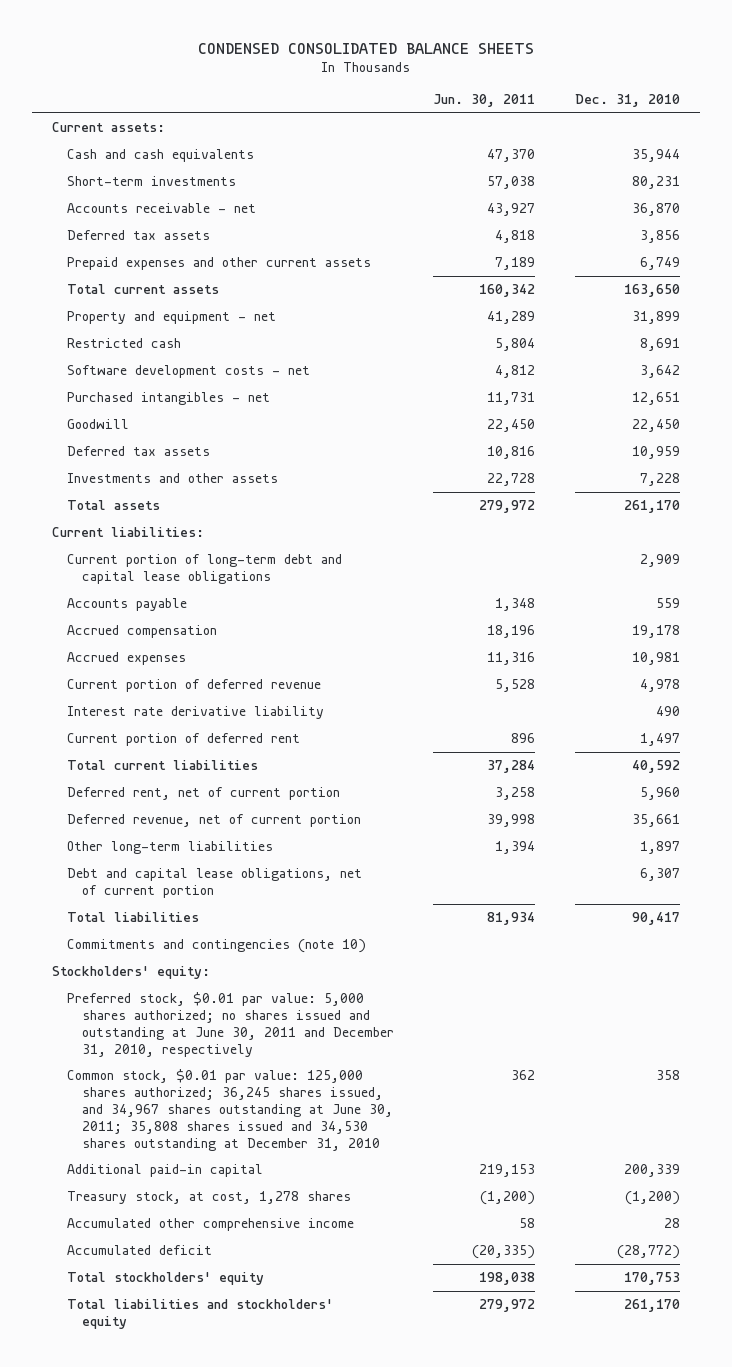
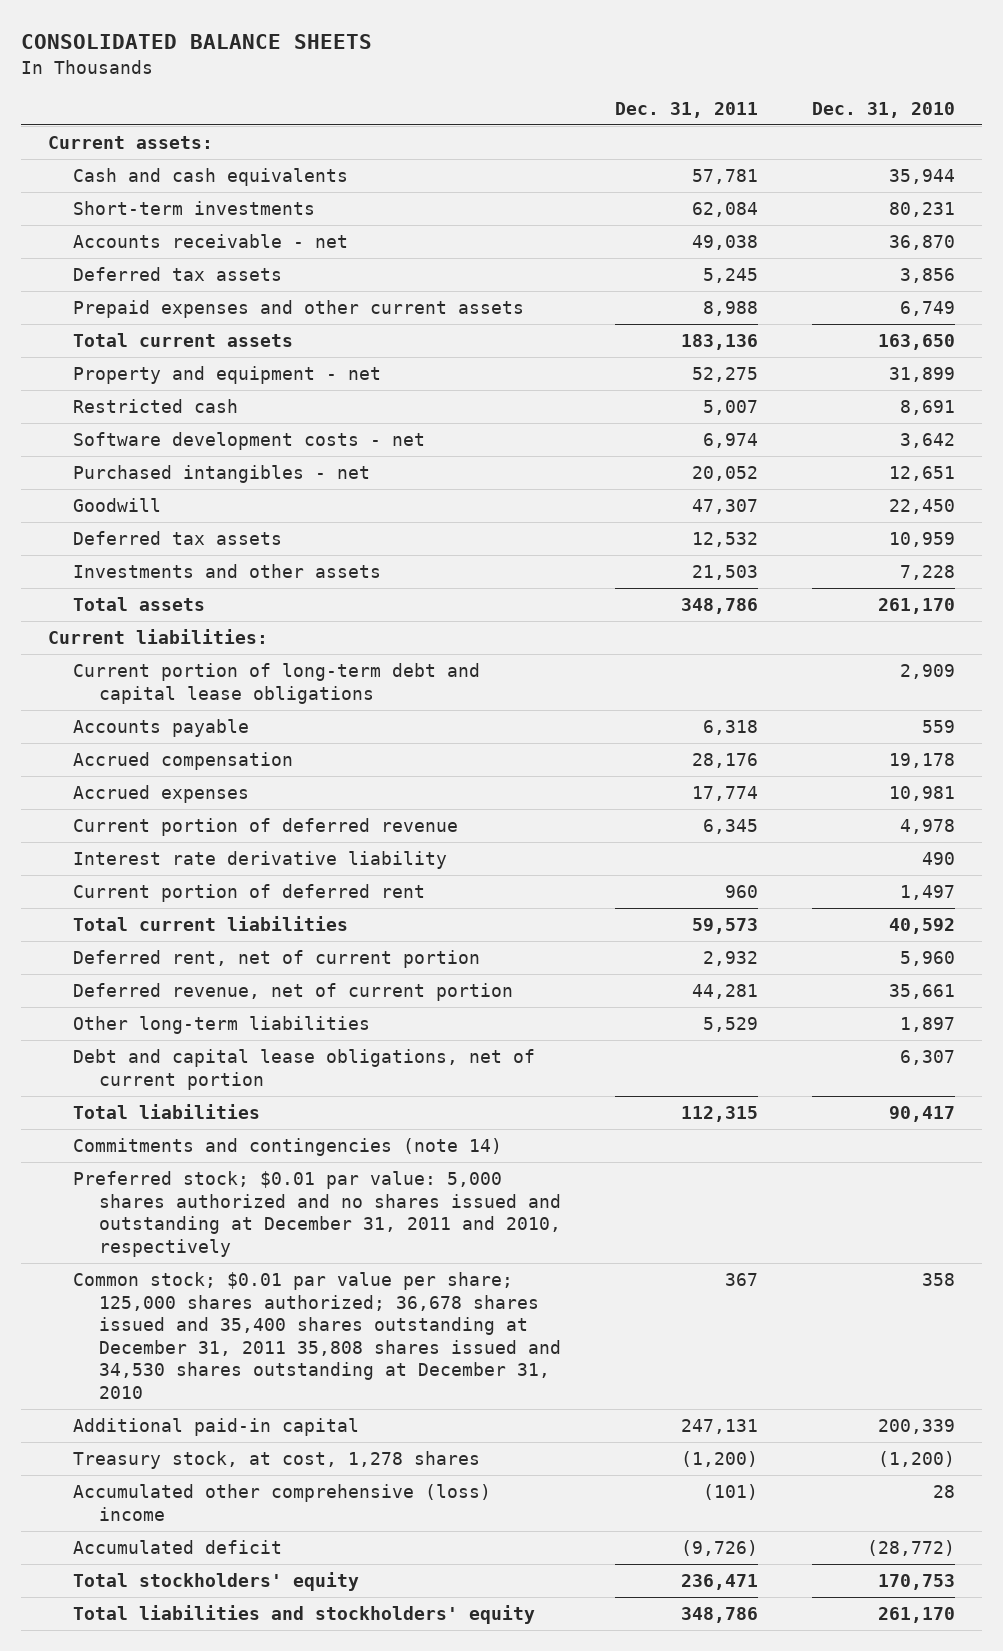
- CONDENSED CONSOLIDATED BALANCE SHEETS
+ CONSOLIDATED BALANCE SHEETS
- | Jun. 30, 2011 | Dec. 31, 2010
+ | Dec. 31, 2011 | Dec. 31, 2010
- Commitments and contingencies (note 10)
- Stockholders' equity:
- Preferred stock, $0.01 par value: 5,000 shares authorized; no shares issued and outstanding at June 30, 2011 and December 31, 2010, respectively
- Common stock, $0.01 par value: 125,000 shares authorized; 36,245 shares issued, and 34,967 shares outstanding at June 30, 2011; 35,808 shares issued and 34,530 shares outstanding at December 31, 2010 | 362 | 358
+ Commitments and contingencies (note 14)
+ Preferred stock; $0.01 par value: 5,000 shares authorized and no shares issued and outstanding at December 31, 2011 and 2010, respectively
+ Common stock; $0.01 par value per share; 125,000 shares authorized; 36,678 shares issued and 35,400 shares outstanding at December 31, 2011 35,808 shares issued and 34,530 shares outstanding at December 31, 2010 | 367 | 358
- Accumulated other comprehensive income | 58 | 28
+ Accumulated other comprehensive (loss) income | (101) | 28

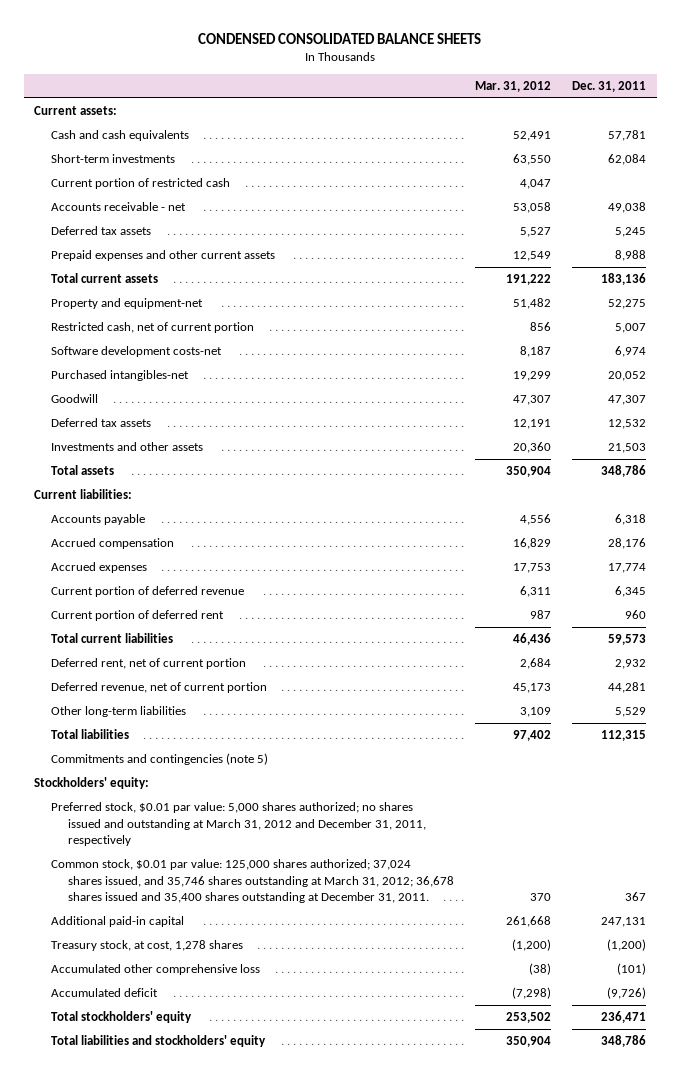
- CONSOLIDATED BALANCE SHEETS
+ CONDENSED CONSOLIDATED BALANCE SHEETS
- | Dec. 31, 2011 | Dec. 31, 2010
+ | Mar. 31, 2012 | Dec. 31, 2011
+ Current portion of restricted cash | 4,047 |
- Property and equipment - net | 52,275 | 31,899
- Restricted cash | 5,007 | 8,691
- Software development costs - net | 6,974 | 3,642
- Purchased intangibles - net | 20,052 | 12,651
+ Property and equipment-net | 51,482 | 52,275
+ Restricted cash, net of current portion | 856 | 5,007
+ Software development costs-net | 8,187 | 6,974
+ Purchased intangibles-net | 19,299 | 20,052
- Current portion of long-term debt and capital lease obligations | | 2,909
- Interest rate derivative liability | | 490
- Debt and capital lease obligations, net of current portion | | 6,307
- Commitments and contingencies (note 14)
- Preferred stock; $0.01 par value: 5,000 shares authorized and no shares issued and outstanding at December 31, 2011 and 2010, respectively
- Common stock; $0.01 par value per share; 125,000 shares authorized; 36,678 shares issued and 35,400 shares outstanding at December 31, 2011 35,808 shares issued and 34,530 shares outstanding at December 31, 2010 | 367 | 358
+ Commitments and contingencies (note 5)
+ Stockholders' equity:
+ Preferred stock, $0.01 par value: 5,000 shares authorized; no shares issued and outstanding at March 31, 2012 and December 31, 2011, respectively
+ Common stock, $0.01 par value: 125,000 shares authorized; 37,024 shares issued, and 35,746 shares outstanding at March 31, 2012; 36,678 shares issued and 35,400 shares outstanding at December 31, 2011. | 370 | 367
- Accumulated other comprehensive (loss) income | (101) | 28
+ Accumulated other comprehensive loss | (38) | (101)

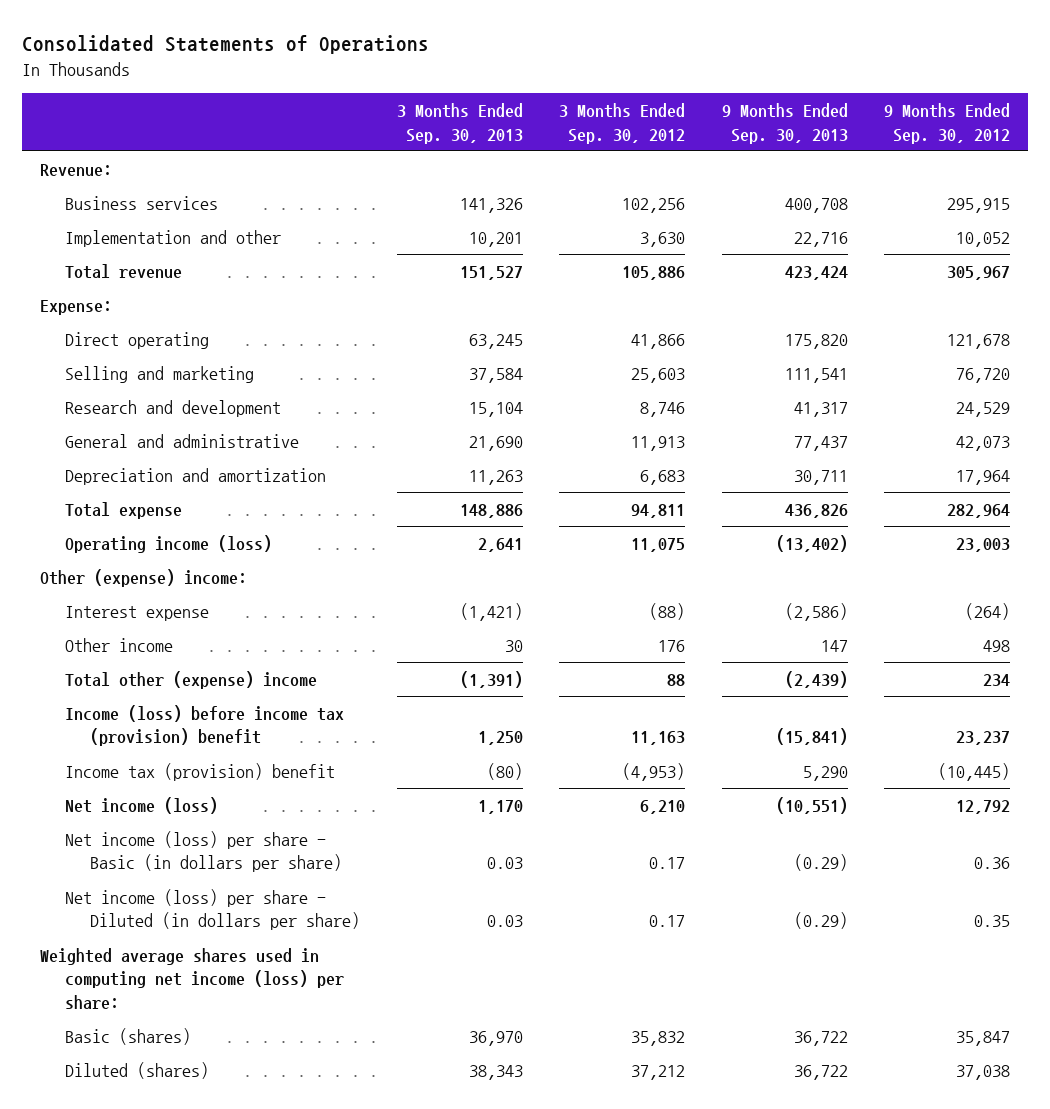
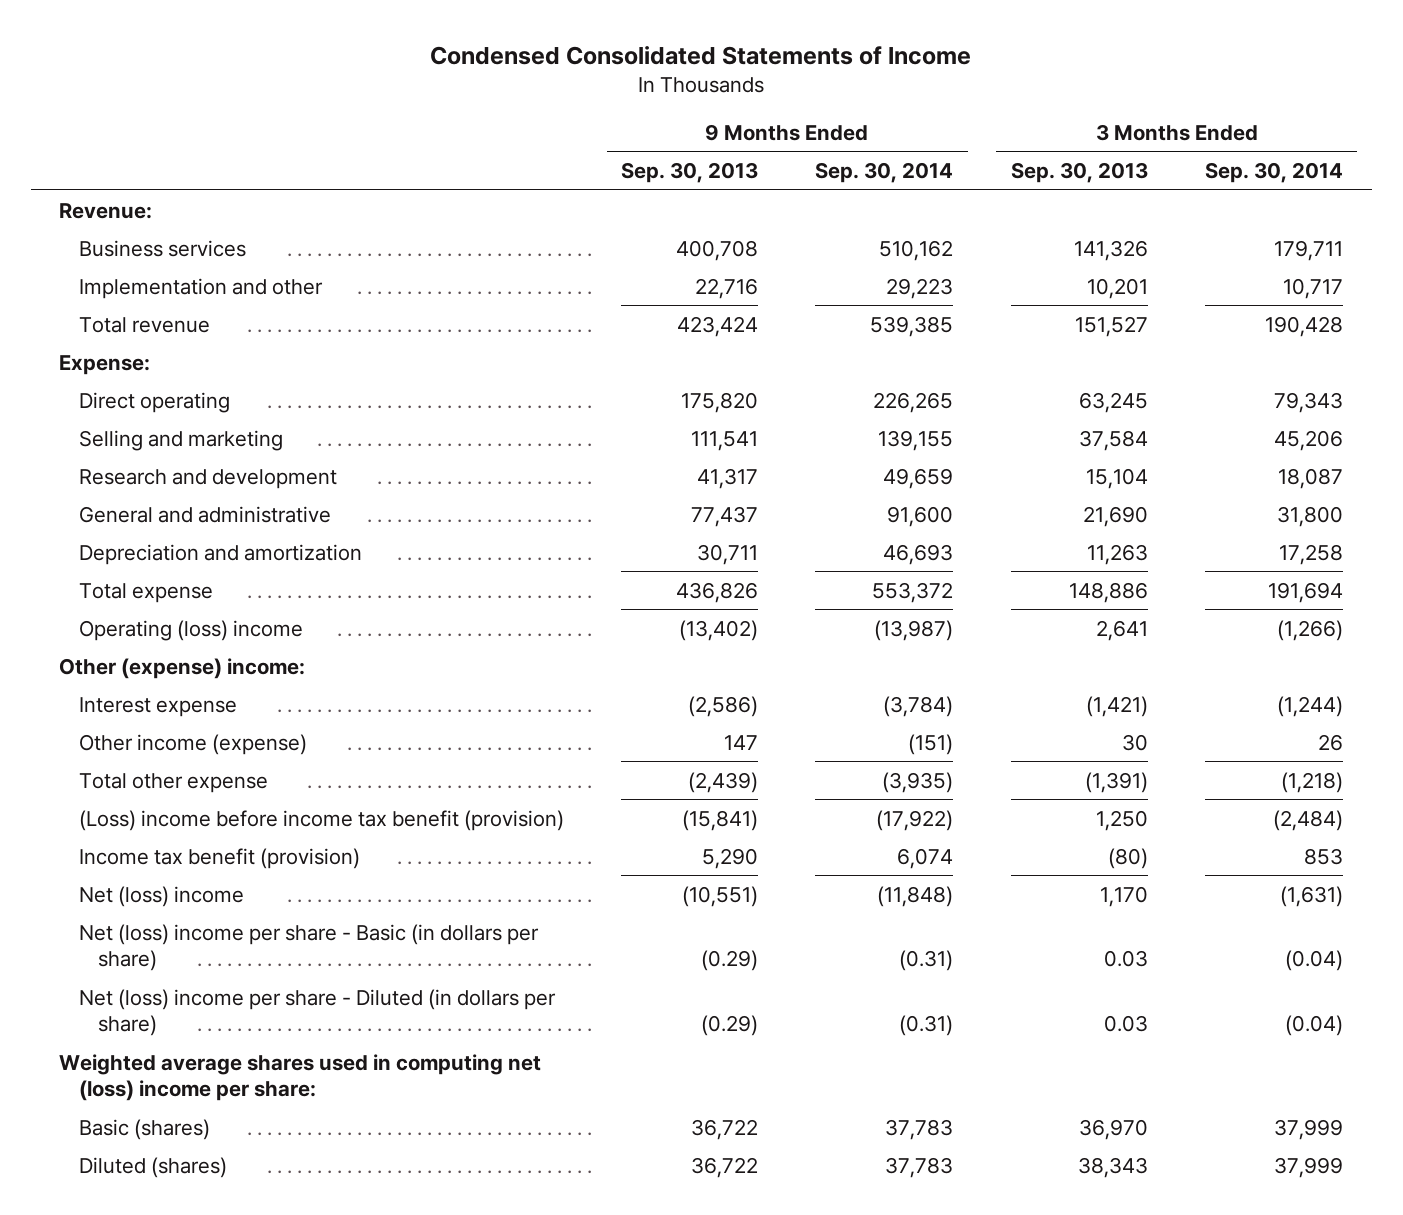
- Consolidated Statements of Operations
+ Condensed Consolidated Statements of Income
- | 3 Months Ended Sep. 30, 2013 | 3 Months Ended Sep. 30, 2012 | 9 Months Ended Sep. 30, 2013 | 9 Months Ended Sep. 30, 2012
+ | 9 Months Ended Sep. 30, 2013 | 9 Months Ended Sep. 30, 2014 | 3 Months Ended Sep. 30, 2013 | 3 Months Ended Sep. 30, 2014
- Operating income (loss) | 2,641 | 11,075 | (13,402) | 23,003
+ Operating (loss) income | (13,402) | (13,987) | 2,641 | (1,266)
- Other income | 30 | 176 | 147 | 498
- Total other (expense) income | (1,391) | 88 | (2,439) | 234
- Income (loss) before income tax (provision) benefit | 1,250 | 11,163 | (15,841) | 23,237
- Income tax (provision) benefit | (80) | (4,953) | 5,290 | (10,445)
- Net income (loss) | 1,170 | 6,210 | (10,551) | 12,792
- Net income (loss) per share - Basic (in dollars per share) | 0.03 | 0.17 | (0.29) | 0.36
- Net income (loss) per share - Diluted (in dollars per share) | 0.03 | 0.17 | (0.29) | 0.35
- Weighted average shares used in computing net income (loss) per share:
+ Other income (expense) | 147 | (151) | 30 | 26
+ Total other expense | (2,439) | (3,935) | (1,391) | (1,218)
+ (Loss) income before income tax benefit (provision) | (15,841) | (17,922) | 1,250 | (2,484)
+ Income tax benefit (provision) | 5,290 | 6,074 | (80) | 853
+ Net (loss) income | (10,551) | (11,848) | 1,170 | (1,631)
+ Net (loss) income per share - Basic (in dollars per share) | (0.29) | (0.31) | 0.03 | (0.04)
+ Net (loss) income per share - Diluted (in dollars per share) | (0.29) | (0.31) | 0.03 | (0.04)
+ Weighted average shares used in computing net (loss) income per share:

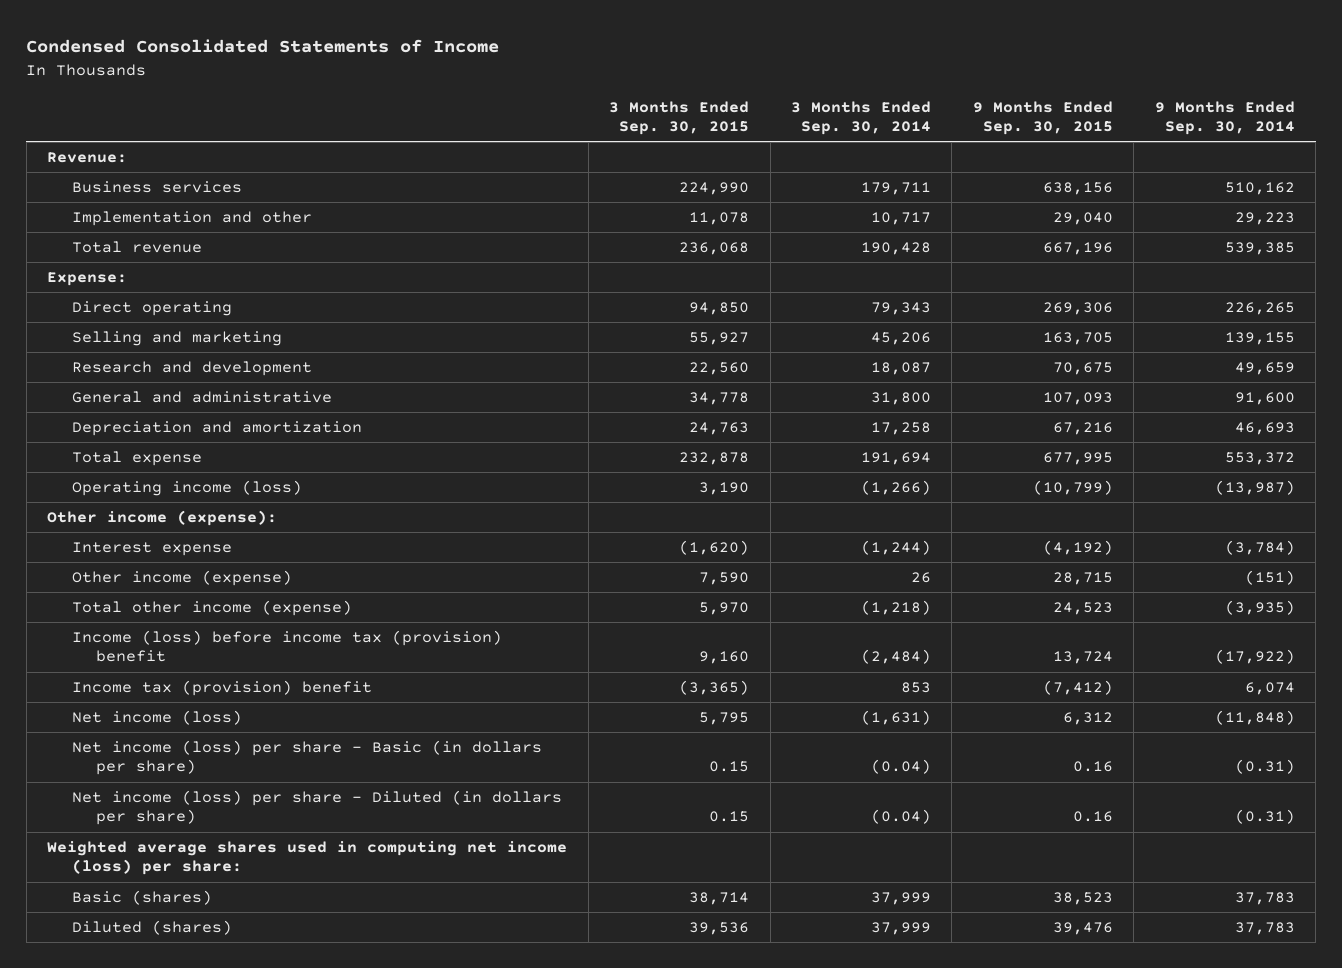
- | 9 Months Ended Sep. 30, 2013 | 9 Months Ended Sep. 30, 2014 | 3 Months Ended Sep. 30, 2013 | 3 Months Ended Sep. 30, 2014
+ | 3 Months Ended Sep. 30, 2015 | 3 Months Ended Sep. 30, 2014 | 9 Months Ended Sep. 30, 2015 | 9 Months Ended Sep. 30, 2014
- Operating (loss) income | (13,402) | (13,987) | 2,641 | (1,266)
- Other (expense) income:
+ Operating income (loss) | 3,190 | (1,266) | (10,799) | (13,987)
+ Other income (expense):
- Total other expense | (2,439) | (3,935) | (1,391) | (1,218)
- (Loss) income before income tax benefit (provision) | (15,841) | (17,922) | 1,250 | (2,484)
- Income tax benefit (provision) | 5,290 | 6,074 | (80) | 853
- Net (loss) income | (10,551) | (11,848) | 1,170 | (1,631)
- Net (loss) income per share - Basic (in dollars per share) | (0.29) | (0.31) | 0.03 | (0.04)
- Net (loss) income per share - Diluted (in dollars per share) | (0.29) | (0.31) | 0.03 | (0.04)
- Weighted average shares used in computing net (loss) income per share:
+ Total other income (expense) | 5,970 | (1,218) | 24,523 | (3,935)
+ Income (loss) before income tax (provision) benefit | 9,160 | (2,484) | 13,724 | (17,922)
+ Income tax (provision) benefit | (3,365) | 853 | (7,412) | 6,074
+ Net income (loss) | 5,795 | (1,631) | 6,312 | (11,848)
+ Net income (loss) per share - Basic (in dollars per share) | 0.15 | (0.04) | 0.16 | (0.31)
+ Net income (loss) per share - Diluted (in dollars per share) | 0.15 | (0.04) | 0.16 | (0.31)
+ Weighted average shares used in computing net income (loss) per share:

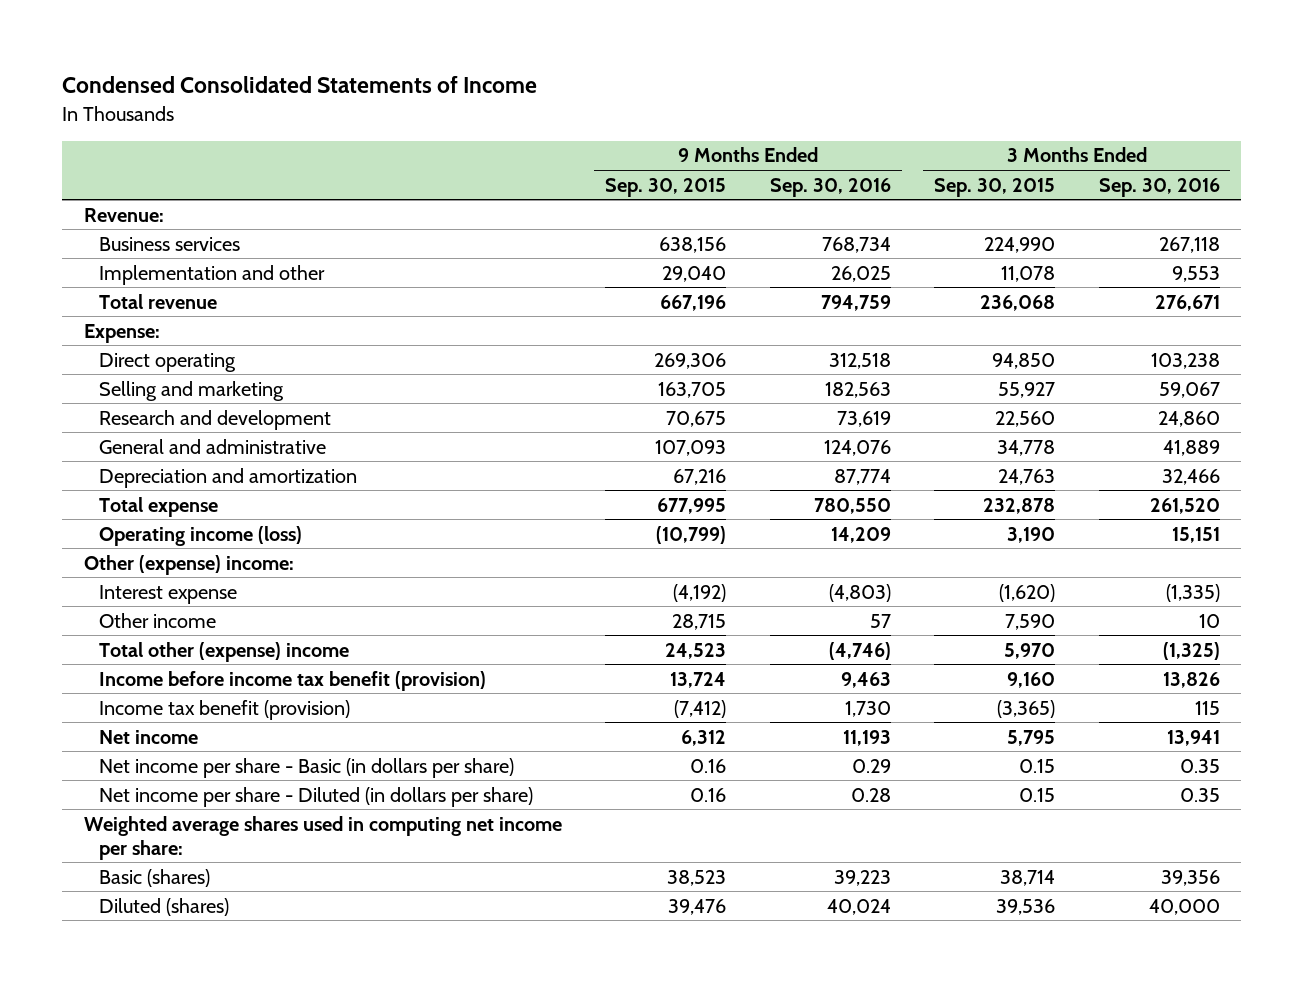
- | 3 Months Ended Sep. 30, 2015 | 3 Months Ended Sep. 30, 2014 | 9 Months Ended Sep. 30, 2015 | 9 Months Ended Sep. 30, 2014
+ | 9 Months Ended Sep. 30, 2015 | 9 Months Ended Sep. 30, 2016 | 3 Months Ended Sep. 30, 2015 | 3 Months Ended Sep. 30, 2016
- Other income (expense):
+ Other (expense) income:
- Other income (expense) | 7,590 | 26 | 28,715 | (151)
- Total other income (expense) | 5,970 | (1,218) | 24,523 | (3,935)
- Income (loss) before income tax (provision) benefit | 9,160 | (2,484) | 13,724 | (17,922)
- Income tax (provision) benefit | (3,365) | 853 | (7,412) | 6,074
- Net income (loss) | 5,795 | (1,631) | 6,312 | (11,848)
- Net income (loss) per share - Basic (in dollars per share) | 0.15 | (0.04) | 0.16 | (0.31)
- Net income (loss) per share - Diluted (in dollars per share) | 0.15 | (0.04) | 0.16 | (0.31)
- Weighted average shares used in computing net income (loss) per share:
+ Other income | 28,715 | 57 | 7,590 | 10
+ Total other (expense) income | 24,523 | (4,746) | 5,970 | (1,325)
+ Income before income tax benefit (provision) | 13,724 | 9,463 | 9,160 | 13,826
+ Income tax benefit (provision) | (7,412) | 1,730 | (3,365) | 115
+ Net income | 6,312 | 11,193 | 5,795 | 13,941
+ Net income per share - Basic (in dollars per share) | 0.16 | 0.29 | 0.15 | 0.35
+ Net income per share - Diluted (in dollars per share) | 0.16 | 0.28 | 0.15 | 0.35
+ Weighted average shares used in computing net income per share:

